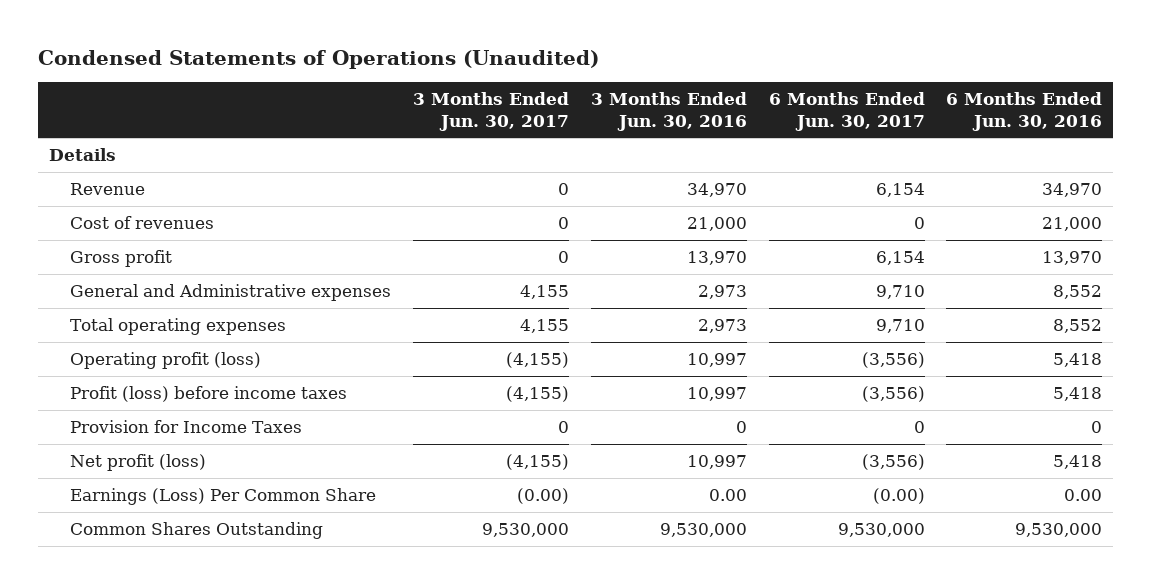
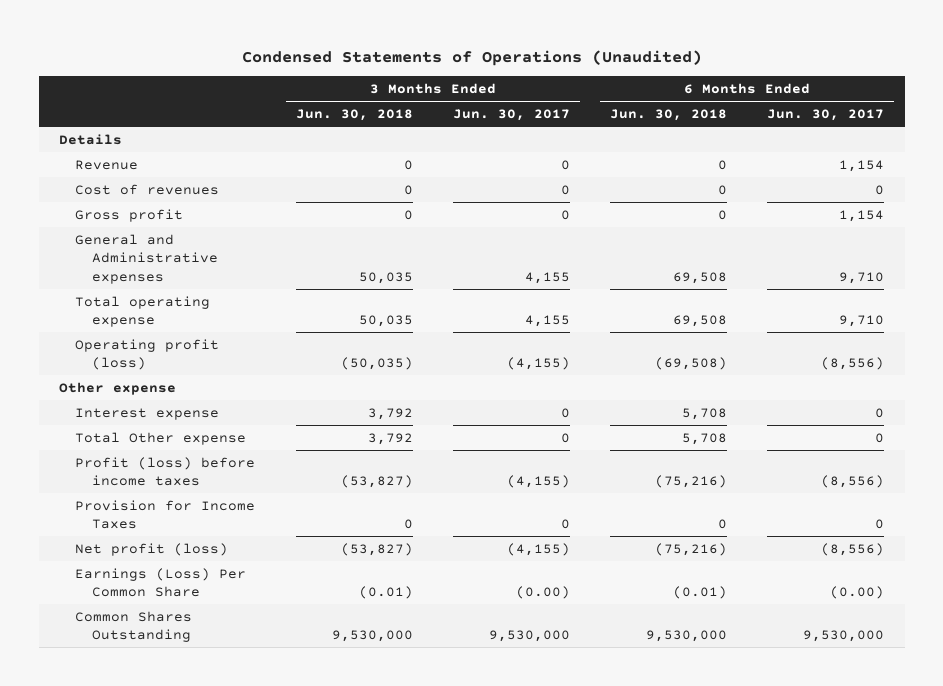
- | 3 Months Ended Jun. 30, 2017 | 3 Months Ended Jun. 30, 2016 | 6 Months Ended Jun. 30, 2017 | 6 Months Ended Jun. 30, 2016
+ | 3 Months Ended Jun. 30, 2018 | 3 Months Ended Jun. 30, 2017 | 6 Months Ended Jun. 30, 2018 | 6 Months Ended Jun. 30, 2017
- Revenue | 0 | 34,970 | 6,154 | 34,970
+ Revenue | 0 | 0 | 0 | 1,154
- Gross profit | 0 | 13,970 | 6,154 | 13,970
+ Gross profit | 0 | 0 | 0 | 1,154
- Total operating expenses | 4,155 | 2,973 | 9,710 | 8,552
- Operating profit (loss) | (4,155) | 10,997 | (3,556) | 5,418
- Profit (loss) before income taxes | (4,155) | 10,997 | (3,556) | 5,418
+ Total operating expense | 50,035 | 4,155 | 69,508 | 9,710
+ Operating profit (loss) | (50,035) | (4,155) | (69,508) | (8,556)
+ Other expense
+ Interest expense | 3,792 | 0 | 5,708 | 0
+ Total Other expense | 3,792 | 0 | 5,708 | 0
+ Profit (loss) before income taxes | (53,827) | (4,155) | (75,216) | (8,556)
- Net profit (loss) | (4,155) | 10,997 | (3,556) | 5,418
+ Net profit (loss) | (53,827) | (4,155) | (75,216) | (8,556)

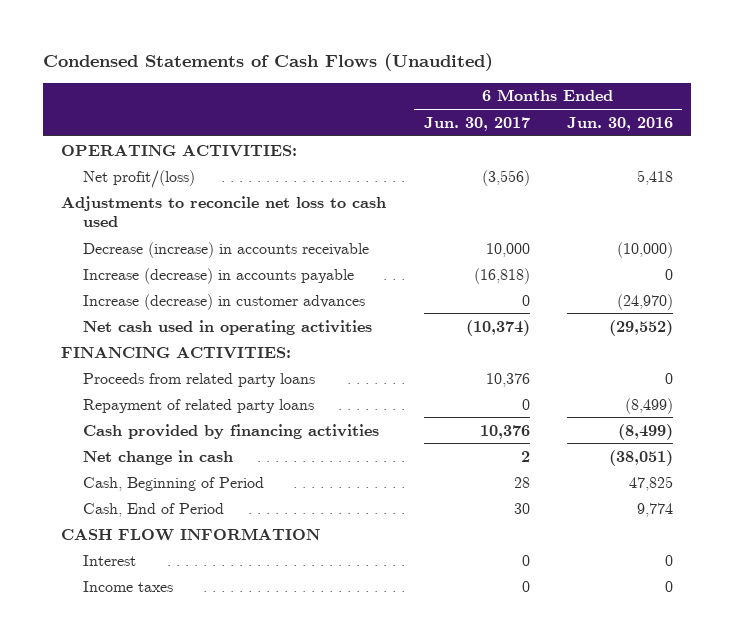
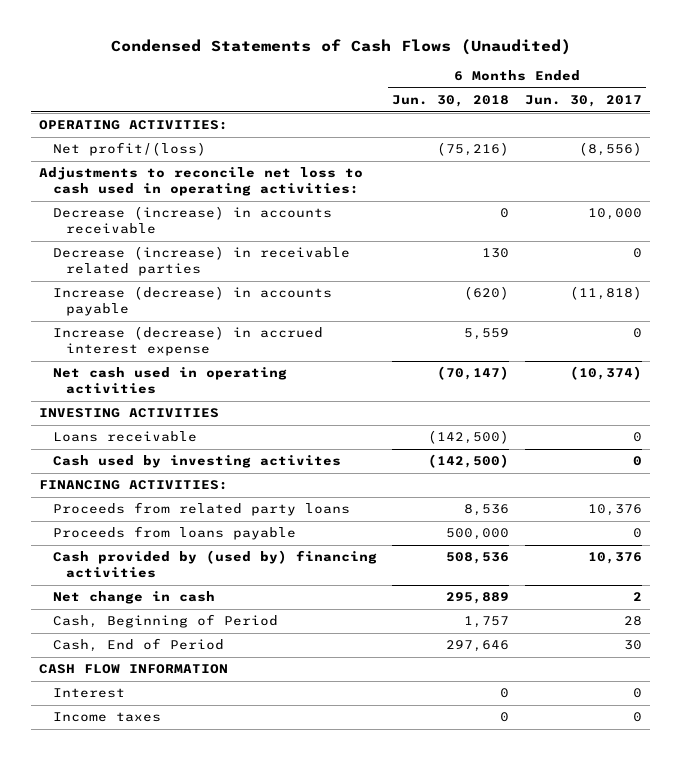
- | 6 Months Ended Jun. 30, 2017 | 6 Months Ended Jun. 30, 2016
+ | 6 Months Ended Jun. 30, 2018 | 6 Months Ended Jun. 30, 2017
- Net profit/(loss) | (3,556) | 5,418
- Adjustments to reconcile net loss to cash used
+ Net profit/(loss) | (75,216) | (8,556)
+ Adjustments to reconcile net loss to cash used in operating activities:
- Increase (decrease) in accounts payable | (16,818) | 0
- Increase (decrease) in customer advances | 0 | (24,970)
+ Decrease (increase) in receivable related parties | 130 | 0
+ Increase (decrease) in accounts payable | (620) | (11,818)
+ Increase (decrease) in accrued interest expense | 5,559 | 0
+ INVESTING ACTIVITIES
+ Loans receivable | (142,500) | 0
+ Cash used by investing activites | (142,500) | 0
- Repayment of related party loans | 0 | (8,499)
- Cash provided by financing activities | 10,376 | (8,499)
+ Proceeds from loans payable | 500,000 | 0
+ Cash provided by (used by) financing activities | 508,536 | 10,376

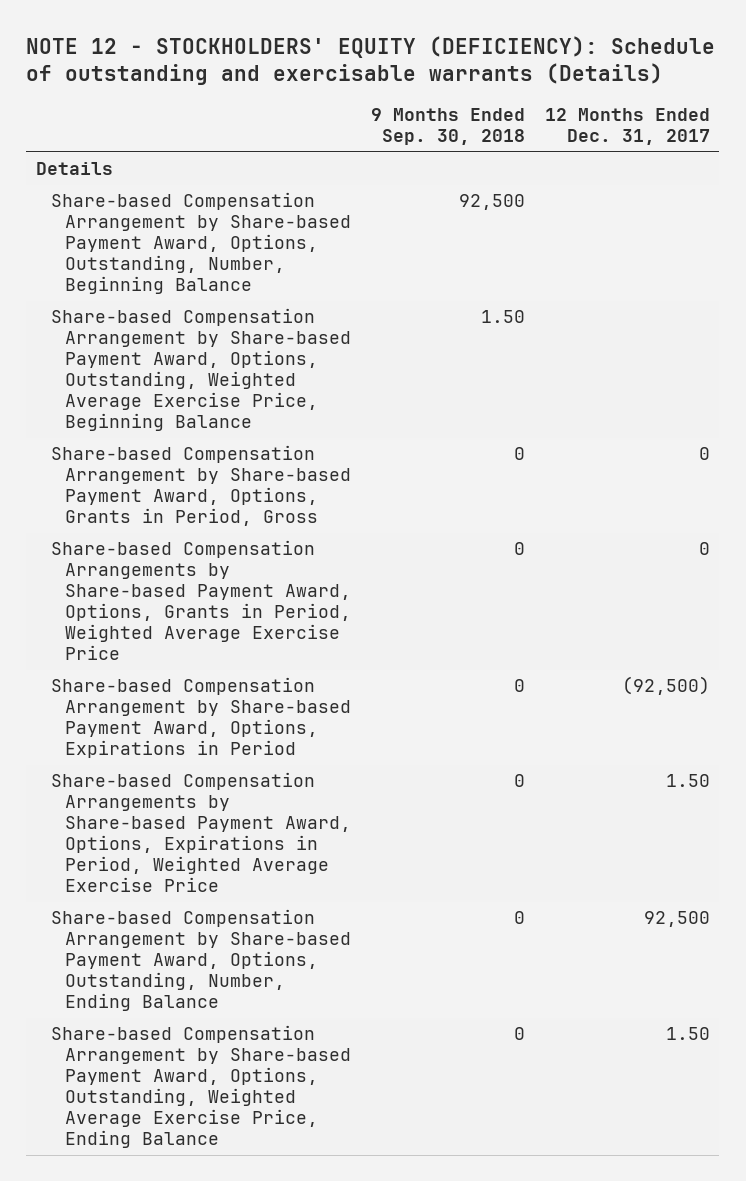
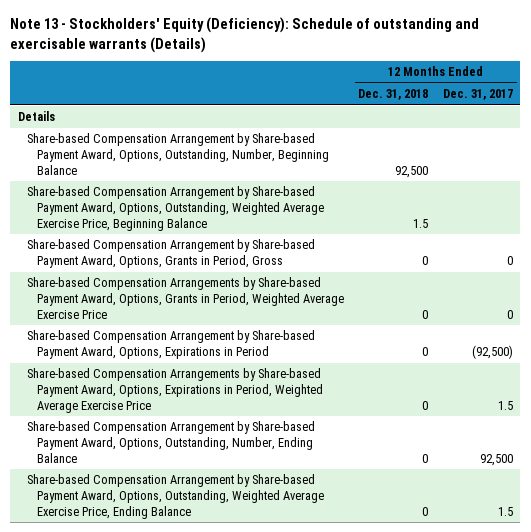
- NOTE 12 - STOCKHOLDERS' EQUITY (DEFICIENCY): Schedule of outstanding and exercisable warrants (Details)
+ Note 13 - Stockholders' Equity (Deficiency): Schedule of outstanding and exercisable warrants (Details)
- | 9 Months Ended Sep. 30, 2018 | 12 Months Ended Dec. 31, 2017
+ | 12 Months Ended Dec. 31, 2018 | 12 Months Ended Dec. 31, 2017
- Share-based Compensation Arrangements by Share-based Payment Award, Options, Expirations in Period, Weighted Average Exercise Price | 0 | 1.50
+ Share-based Compensation Arrangements by Share-based Payment Award, Options, Expirations in Period, Weighted Average Exercise Price | 0 | 1.5
- Share-based Compensation Arrangement by Share-based Payment Award, Options, Outstanding, Weighted Average Exercise Price, Ending Balance | 0 | 1.50
+ Share-based Compensation Arrangement by Share-based Payment Award, Options, Outstanding, Weighted Average Exercise Price, Ending Balance | 0 | 1.5

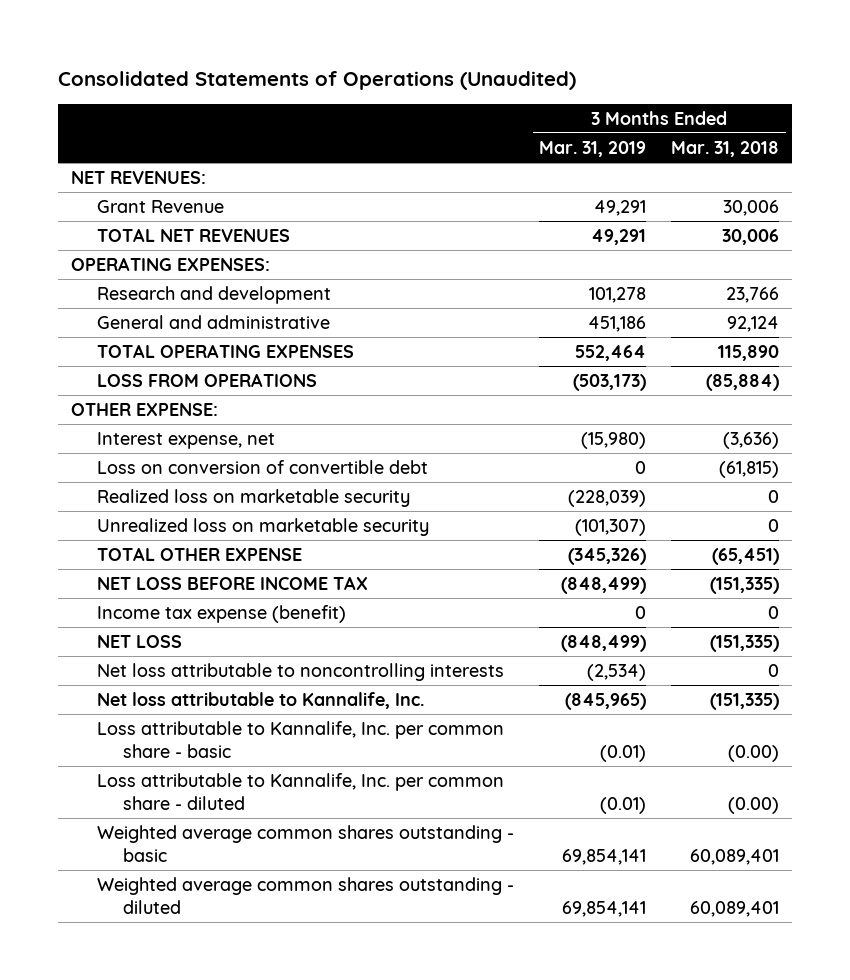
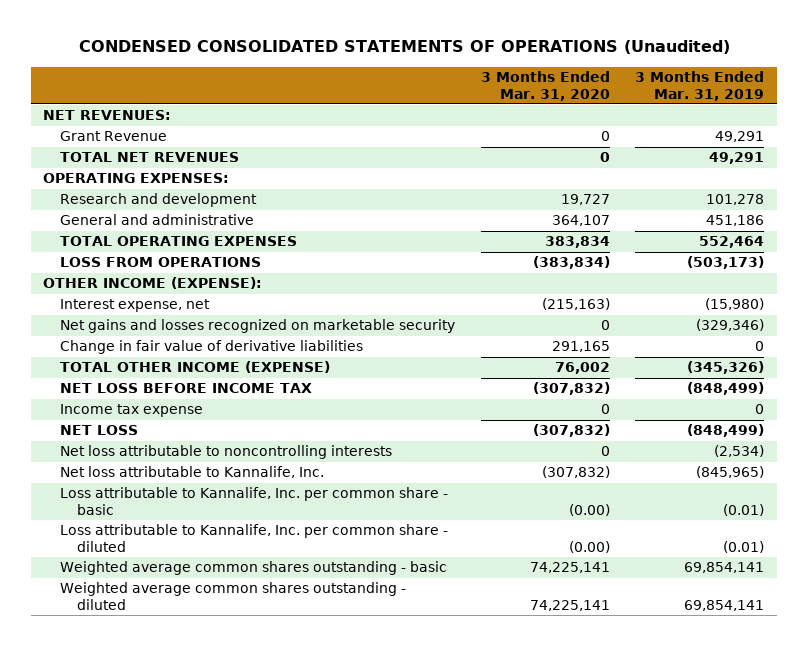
- Consolidated Statements of Operations (Unaudited)
+ CONDENSED CONSOLIDATED STATEMENTS OF OPERATIONS (Unaudited)
- | 3 Months Ended Mar. 31, 2019 | 3 Months Ended Mar. 31, 2018
+ | 3 Months Ended Mar. 31, 2020 | 3 Months Ended Mar. 31, 2019
- OTHER EXPENSE:
+ OTHER INCOME (EXPENSE):
- Loss on conversion of convertible debt | 0 | (61,815)
- Realized loss on marketable security | (228,039) | 0
- Unrealized loss on marketable security | (101,307) | 0
- TOTAL OTHER EXPENSE | (345,326) | (65,451)
+ Net gains and losses recognized on marketable security | 0 | (329,346)
+ Change in fair value of derivative liabilities | 291,165 | 0
+ TOTAL OTHER INCOME (EXPENSE) | 76,002 | (345,326)
- Income tax expense (benefit) | 0 | 0
+ Income tax expense | 0 | 0

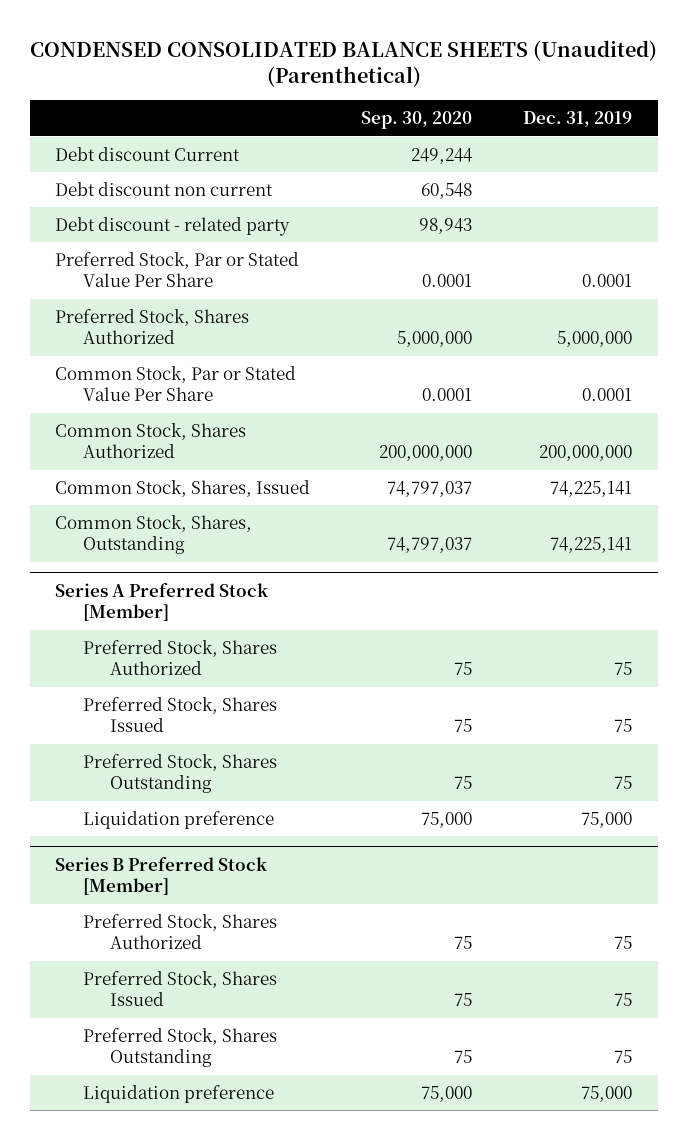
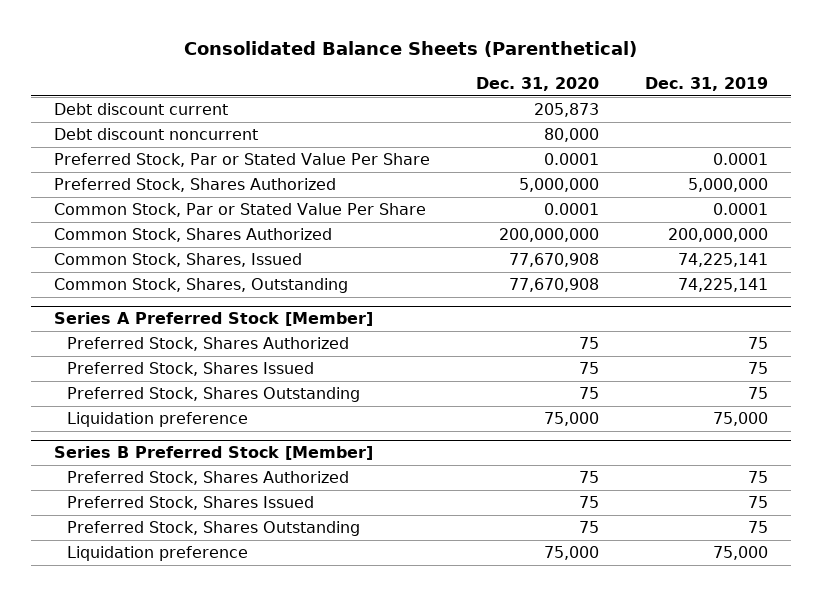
- CONDENSED CONSOLIDATED BALANCE SHEETS (Unaudited) (Parenthetical)
+ Consolidated Balance Sheets (Parenthetical)
- | Sep. 30, 2020 | Dec. 31, 2019
+ | Dec. 31, 2020 | Dec. 31, 2019
- Debt discount Current | 249,244 |
- Debt discount non current | 60,548 |
- Debt discount - related party | 98,943 |
+ Debt discount current | 205,873 |
+ Debt discount noncurrent | 80,000 |

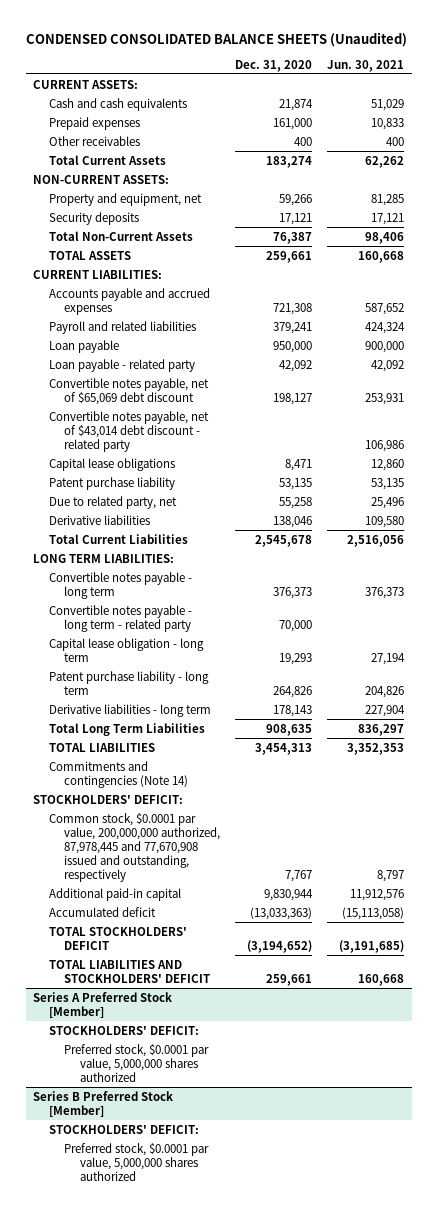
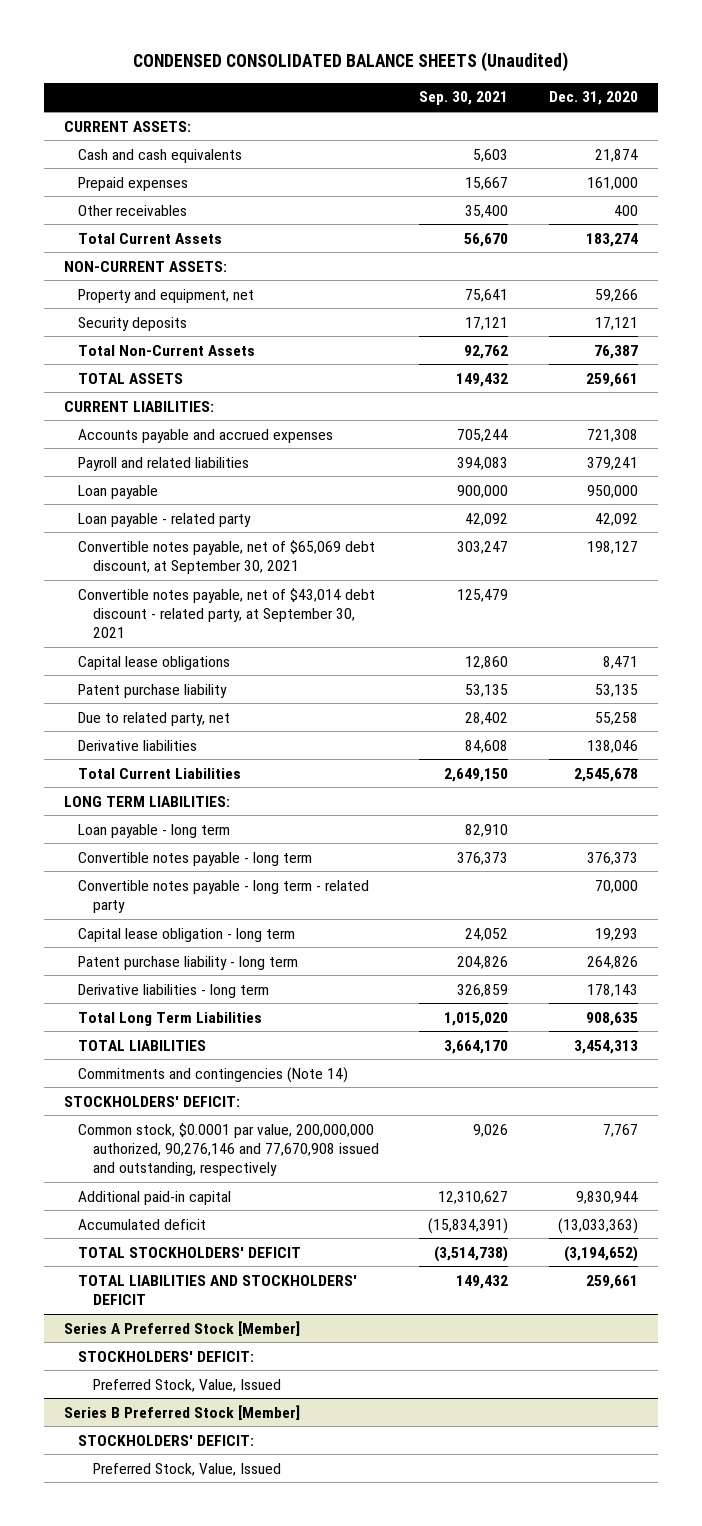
- | Dec. 31, 2020 | Jun. 30, 2021
+ | Sep. 30, 2021 | Dec. 31, 2020
- Convertible notes payable, net of $65,069 debt discount | 198,127 | 253,931
- Convertible notes payable, net of $43,014 debt discount - related party | | 106,986
+ Convertible notes payable, net of $65,069 debt discount, at September 30, 2021 | 303,247 | 198,127
+ Convertible notes payable, net of $43,014 debt discount - related party, at September 30, 2021 | 125,479 |
+ Loan payable - long term | 82,910 |
- Common stock, $0.0001 par value, 200,000,000 authorized, 87,978,445 and 77,670,908 issued and outstanding, respectively | 7,767 | 8,797
+ Common stock, $0.0001 par value, 200,000,000 authorized, 90,276,146 and 77,670,908 issued and outstanding, respectively | 9,026 | 7,767
@ Series A Preferred Stock [Member]
- Preferred stock, $0.0001 par value, 5,000,000 shares authorized
+ Preferred Stock, Value, Issued
@ Series B Preferred Stock [Member]
- Preferred stock, $0.0001 par value, 5,000,000 shares authorized
+ Preferred Stock, Value, Issued

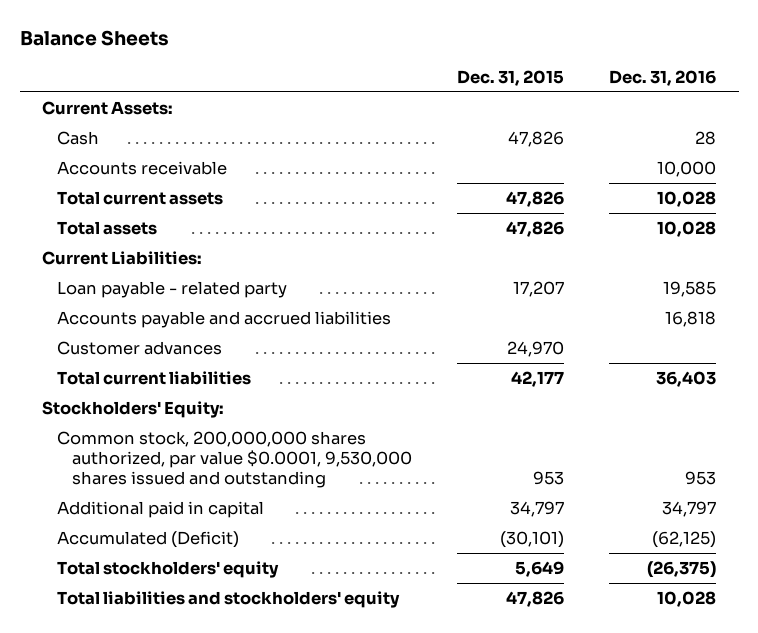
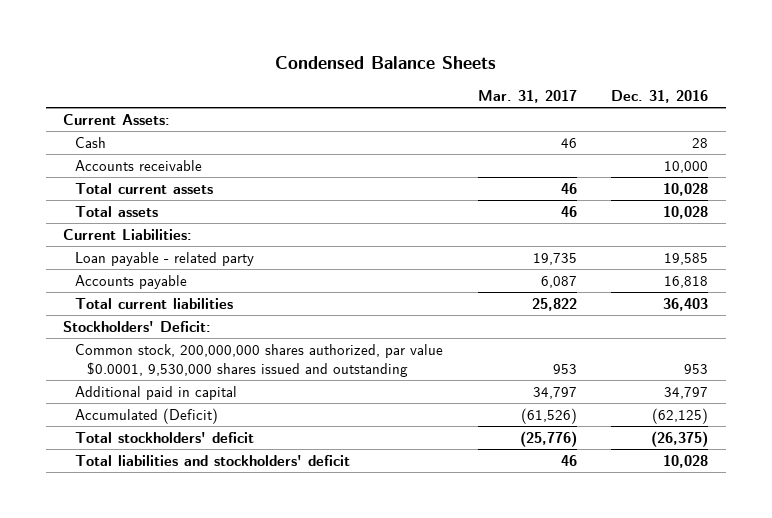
- Balance Sheets
+ Condensed Balance Sheets
- | Dec. 31, 2015 | Dec. 31, 2016
+ | Mar. 31, 2017 | Dec. 31, 2016
- Accounts payable and accrued liabilities | | 16,818
- Customer advances | 24,970 |
+ Accounts payable | 6,087 | 16,818
- Stockholders' Equity:
+ Stockholders' Deficit:
- Total stockholders' equity | 5,649 | (26,375)
- Total liabilities and stockholders' equity | 47,826 | 10,028
+ Total stockholders' deficit | (25,776) | (26,375)
+ Total liabilities and stockholders' deficit | 46 | 10,028

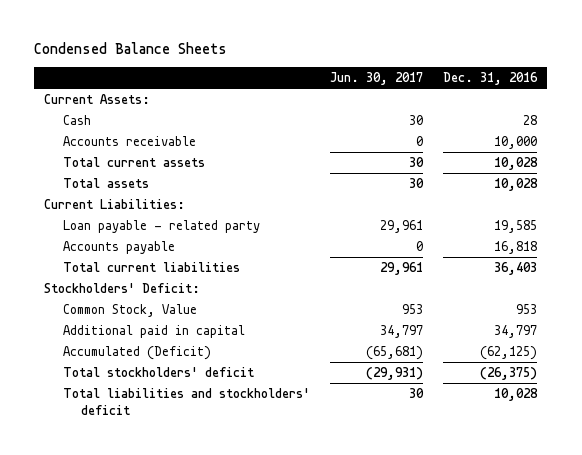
- | Mar. 31, 2017 | Dec. 31, 2016
+ | Jun. 30, 2017 | Dec. 31, 2016
- Common stock, 200,000,000 shares authorized, par value $0.0001, 9,530,000 shares issued and outstanding | 953 | 953
+ Common Stock, Value | 953 | 953

